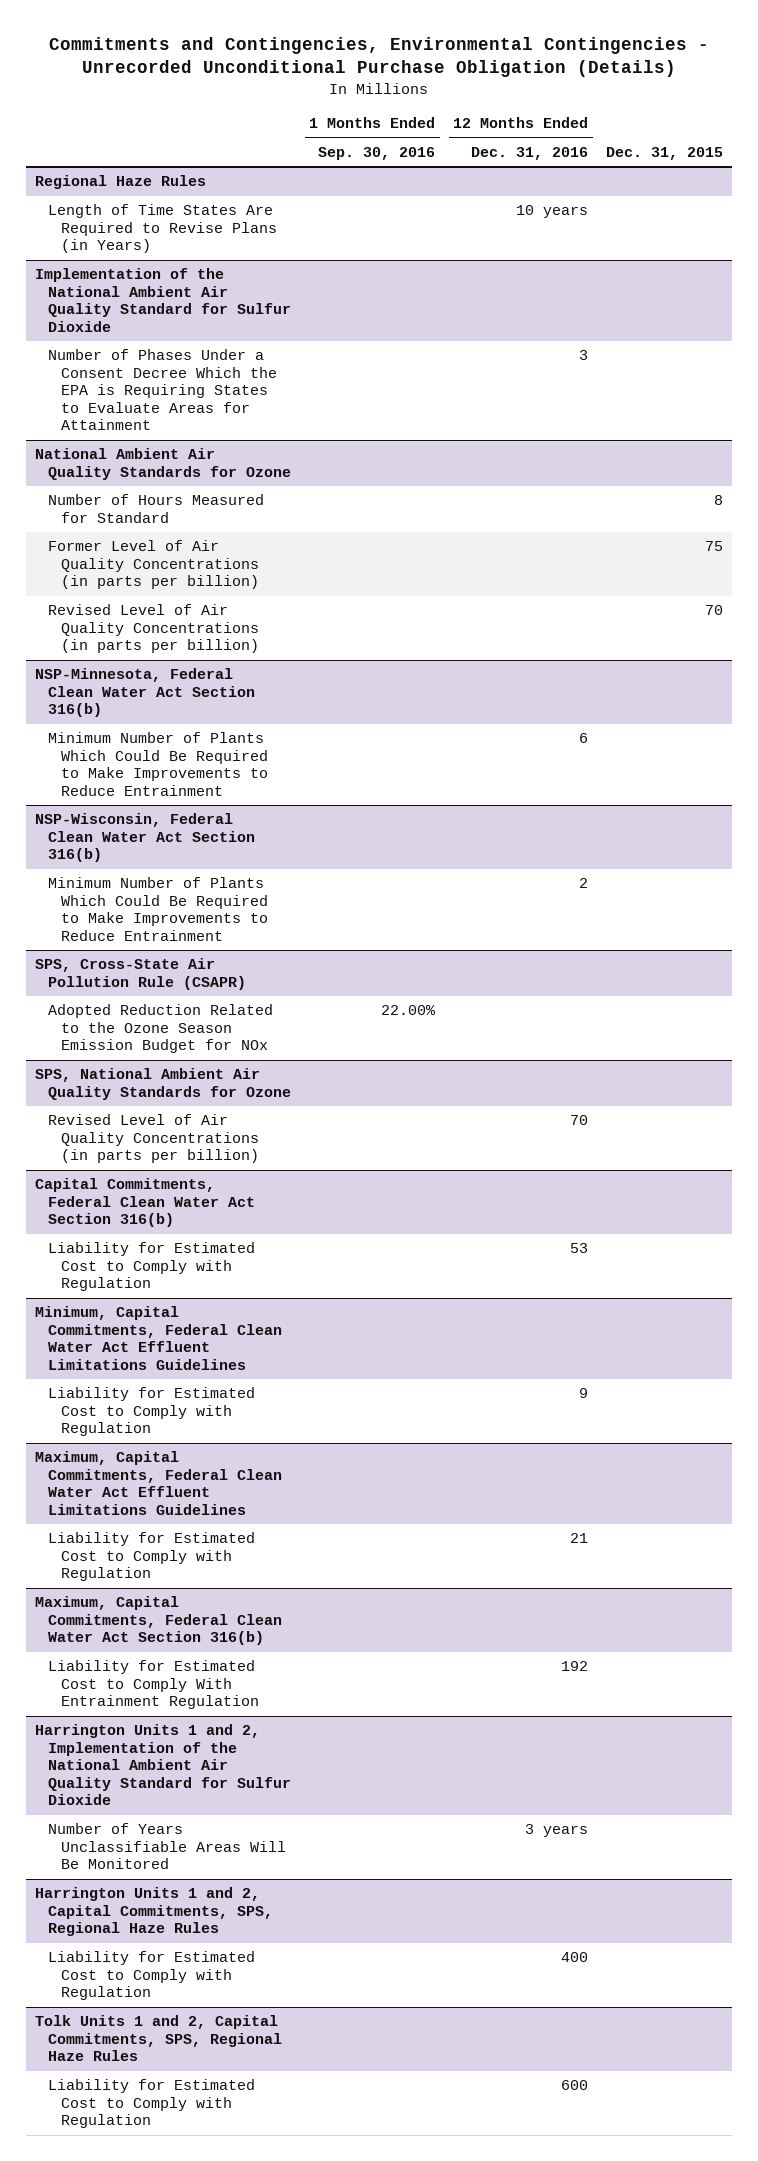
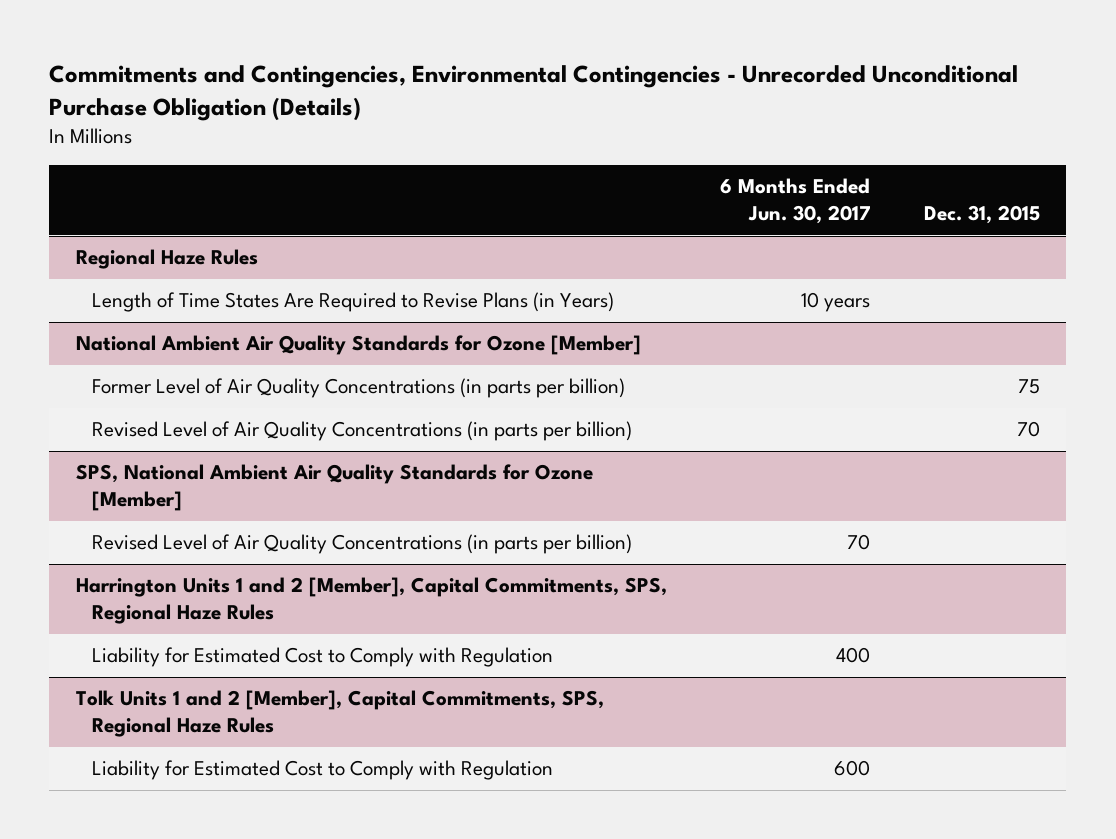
- | 1 Months Ended Sep. 30, 2016 | 12 Months Ended Dec. 31, 2016 | Dec. 31, 2015
+ | 6 Months Ended Jun. 30, 2017 | Dec. 31, 2015
- Implementation of the National Ambient Air Quality Standard for Sulfur Dioxide
- Number of Phases Under a Consent Decree Which the EPA is Requiring States to Evaluate Areas for Attainment | | 3 |
- National Ambient Air Quality Standards for Ozone
- Number of Hours Measured for Standard | | | 8
+ National Ambient Air Quality Standards for Ozone [Member]
- NSP-Minnesota, Federal Clean Water Act Section 316(b)
- Minimum Number of Plants Which Could Be Required to Make Improvements to Reduce Entrainment | | 6 |
- NSP-Wisconsin, Federal Clean Water Act Section 316(b)
- Minimum Number of Plants Which Could Be Required to Make Improvements to Reduce Entrainment | | 2 |
- SPS, Cross-State Air Pollution Rule (CSAPR)
- Adopted Reduction Related to the Ozone Season Emission Budget for NOx | 22.00% | |
- SPS, National Ambient Air Quality Standards for Ozone
+ SPS, National Ambient Air Quality Standards for Ozone [Member]
- Capital Commitments, Federal Clean Water Act Section 316(b)
- Liability for Estimated Cost to Comply with Regulation | | 53 |
- Minimum, Capital Commitments, Federal Clean Water Act Effluent Limitations Guidelines
- Liability for Estimated Cost to Comply with Regulation | | 9 |
- Maximum, Capital Commitments, Federal Clean Water Act Effluent Limitations Guidelines
- Liability for Estimated Cost to Comply with Regulation | | 21 |
- Maximum, Capital Commitments, Federal Clean Water Act Section 316(b)
- Liability for Estimated Cost to Comply With Entrainment Regulation | | 192 |
- Harrington Units 1 and 2, Implementation of the National Ambient Air Quality Standard for Sulfur Dioxide
- Number of Years Unclassifiable Areas Will Be Monitored | | 3 years |
- Harrington Units 1 and 2, Capital Commitments, SPS, Regional Haze Rules
+ Harrington Units 1 and 2 [Member], Capital Commitments, SPS, Regional Haze Rules
- Tolk Units 1 and 2, Capital Commitments, SPS, Regional Haze Rules
+ Tolk Units 1 and 2 [Member], Capital Commitments, SPS, Regional Haze Rules

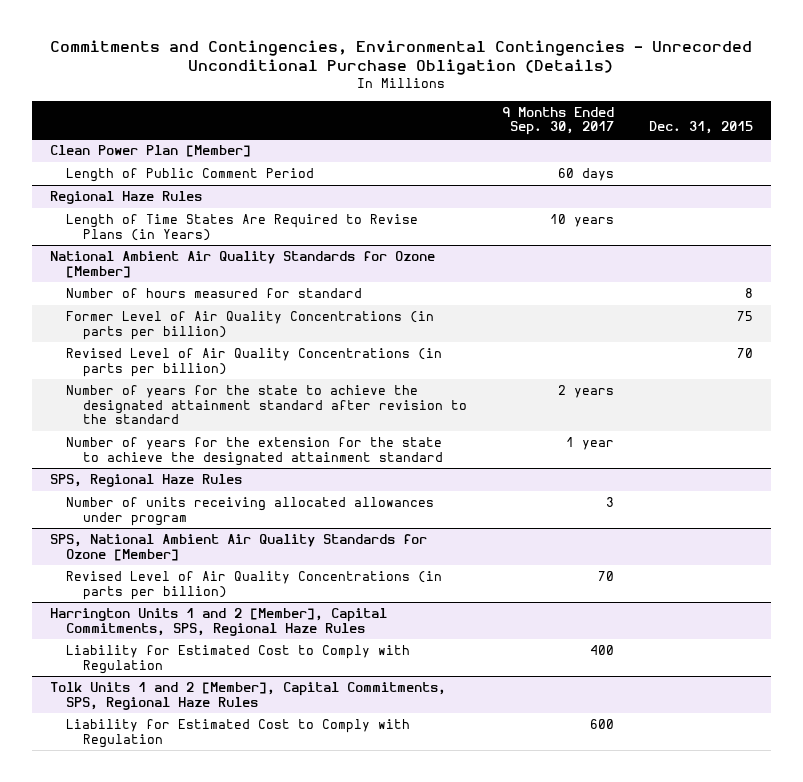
- | 6 Months Ended Jun. 30, 2017 | Dec. 31, 2015
+ | 9 Months Ended Sep. 30, 2017 | Dec. 31, 2015
+ Clean Power Plan [Member]
+ Length of Public Comment Period | 60 days |
@ National Ambient Air Quality Standards for Ozone [Member]
+ Number of hours measured for standard | | 8
+ Number of years for the state to achieve the designated attainment standard after revision to the standard | 2 years |
+ Number of years for the extension for the state to achieve the designated attainment standard | 1 year |
+ SPS, Regional Haze Rules
+ Number of units receiving allocated allowances under program | 3 |

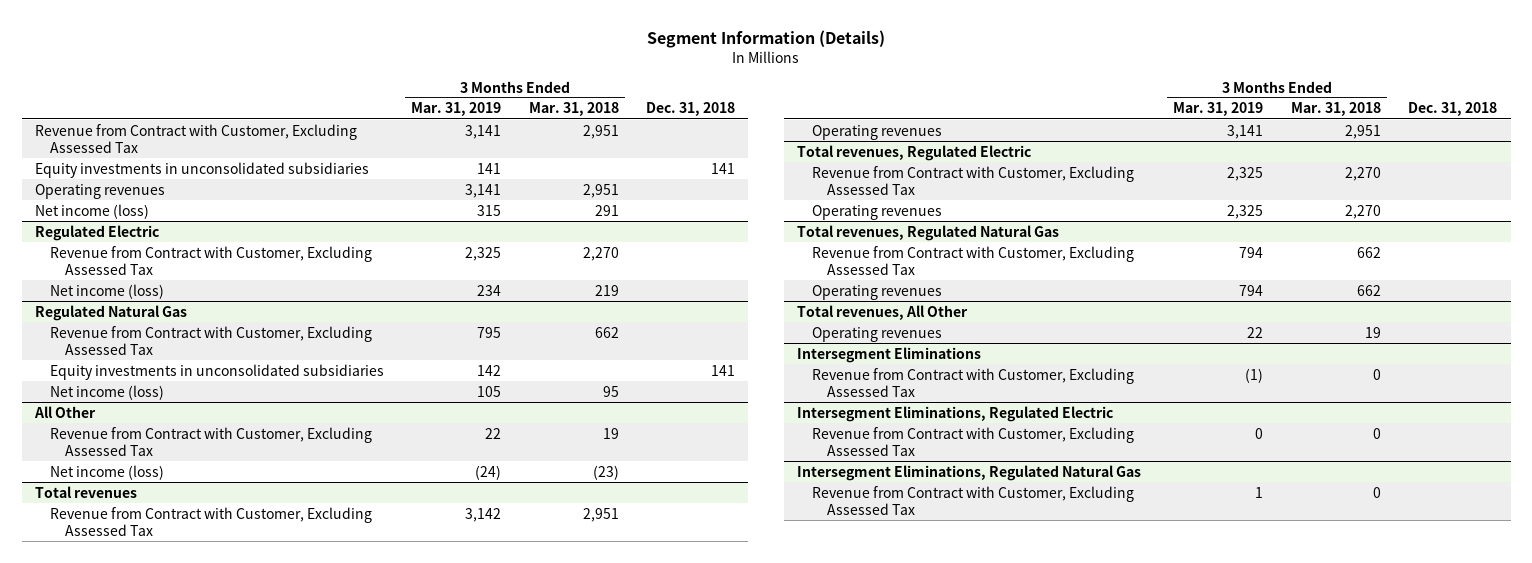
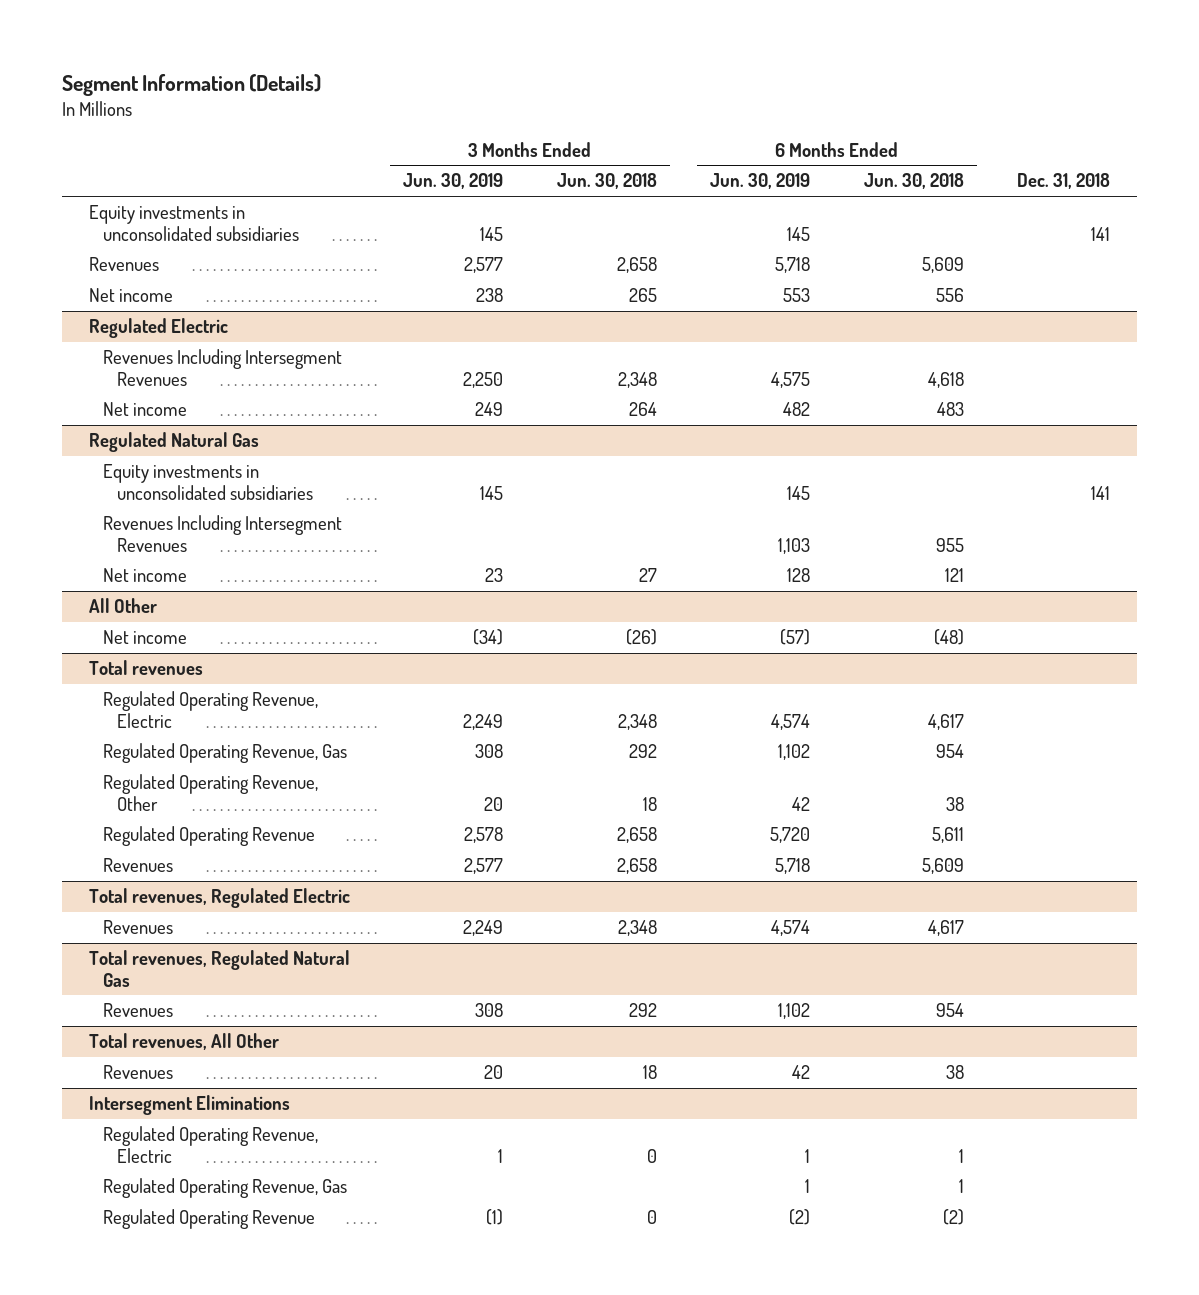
- | 3 Months Ended Mar. 31, 2019 | 3 Months Ended Mar. 31, 2018 | Dec. 31, 2018
+ | 3 Months Ended Jun. 30, 2019 | 3 Months Ended Jun. 30, 2018 | 6 Months Ended Jun. 30, 2019 | 6 Months Ended Jun. 30, 2018 | Dec. 31, 2018
- Revenue from Contract with Customer, Excluding Assessed Tax | 3,141 | 2,951 |
- Operating revenues | 3,141 | 2,951 |
- Net income (loss) | 315 | 291 |
+ Revenues | 2,577 | 2,658 | 5,718 | 5,609 |
+ Net income | 238 | 265 | 553 | 556 |
@ Regulated Electric
- Revenue from Contract with Customer, Excluding Assessed Tax | 2,325 | 2,270 |
- Net income (loss) | 234 | 219 |
+ Revenues Including Intersegment Revenues | 2,250 | 2,348 | 4,575 | 4,618 |
+ Net income | 249 | 264 | 482 | 483 |
@ Regulated Natural Gas
- Revenue from Contract with Customer, Excluding Assessed Tax | 795 | 662 |
- Net income (loss) | 105 | 95 |
+ Revenues Including Intersegment Revenues | | | 1,103 | 955 |
+ Net income | 23 | 27 | 128 | 121 |
@ All Other
- Revenue from Contract with Customer, Excluding Assessed Tax | 22 | 19 |
- Net income (loss) | (24) | (23) |
+ Net income | (34) | (26) | (57) | (48) |
@ Total revenues
- Revenue from Contract with Customer, Excluding Assessed Tax | 3,142 | 2,951 |
- Operating revenues | 3,141 | 2,951 |
+ Regulated Operating Revenue, Electric | 2,249 | 2,348 | 4,574 | 4,617 |
+ Regulated Operating Revenue, Gas | 308 | 292 | 1,102 | 954 |
+ Regulated Operating Revenue, Other | 20 | 18 | 42 | 38 |
+ Regulated Operating Revenue | 2,578 | 2,658 | 5,720 | 5,611 |
+ Revenues | 2,577 | 2,658 | 5,718 | 5,609 |
@ Total revenues, Regulated Electric
- Revenue from Contract with Customer, Excluding Assessed Tax | 2,325 | 2,270 |
- Operating revenues | 2,325 | 2,270 |
+ Revenues | 2,249 | 2,348 | 4,574 | 4,617 |
@ Total revenues, Regulated Natural Gas
- Revenue from Contract with Customer, Excluding Assessed Tax | 794 | 662 |
- Operating revenues | 794 | 662 |
+ Revenues | 308 | 292 | 1,102 | 954 |
@ Total revenues, All Other
- Operating revenues | 22 | 19 |
+ Revenues | 20 | 18 | 42 | 38 |
@ Intersegment Eliminations
- Revenue from Contract with Customer, Excluding Assessed Tax | (1) | 0 |
- Intersegment Eliminations, Regulated Electric
- Revenue from Contract with Customer, Excluding Assessed Tax | 0 | 0 |
- Intersegment Eliminations, Regulated Natural Gas
- Revenue from Contract with Customer, Excluding Assessed Tax | 1 | 0 |
@ Intersegment Eliminations
+ Regulated Operating Revenue, Electric | 1 | 0 | 1 | 1 |
+ Regulated Operating Revenue, Gas | | | 1 | 1 |
+ Regulated Operating Revenue | (1) | 0 | (2) | (2) |

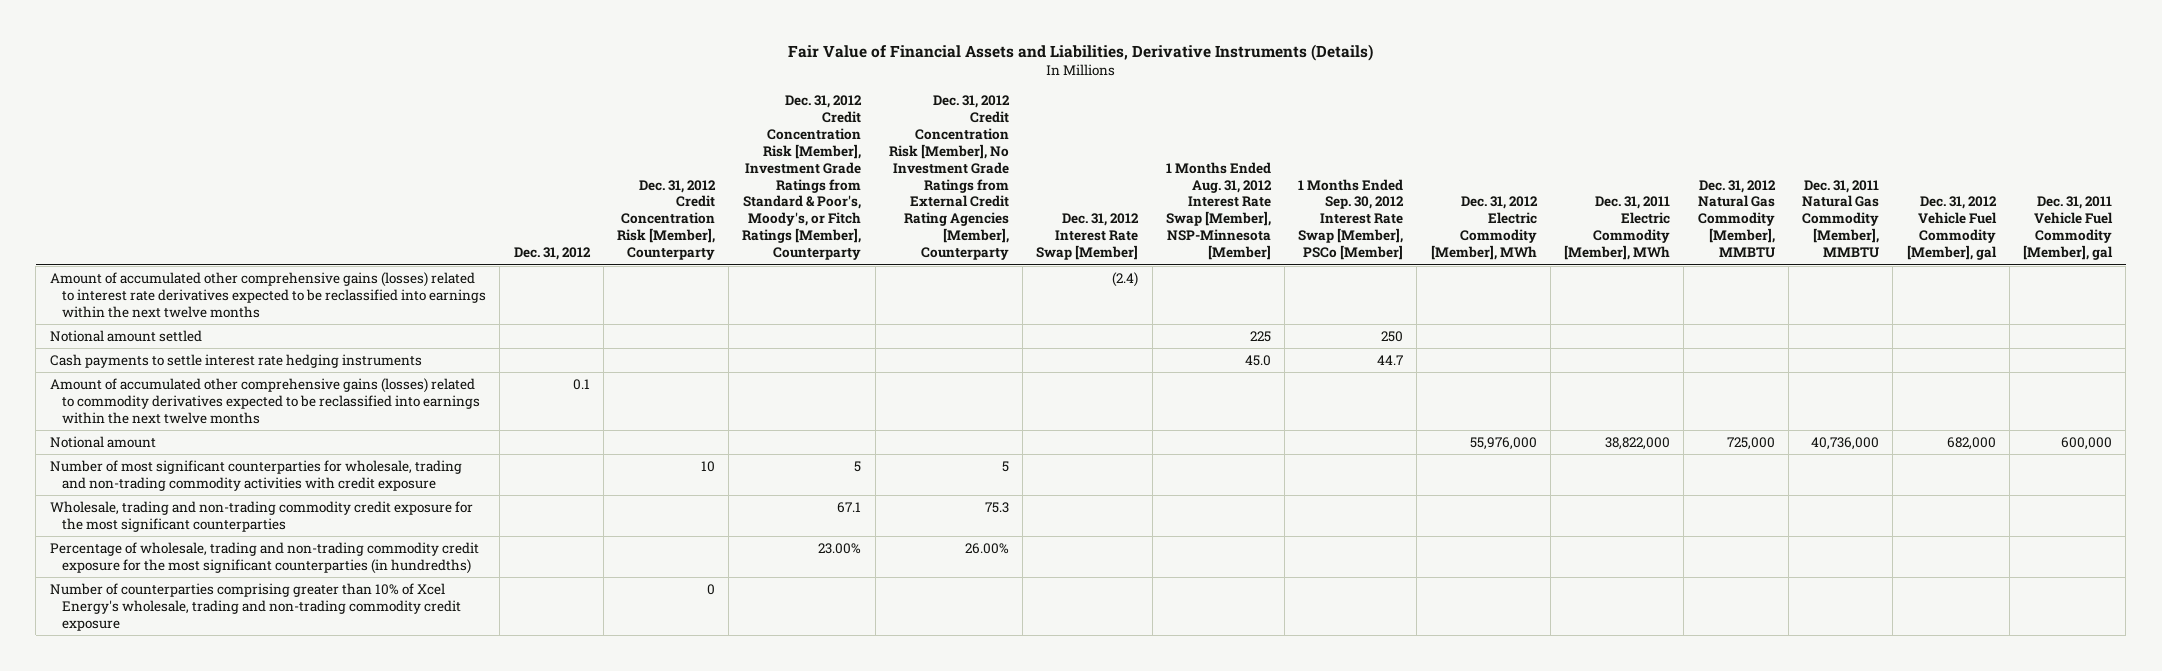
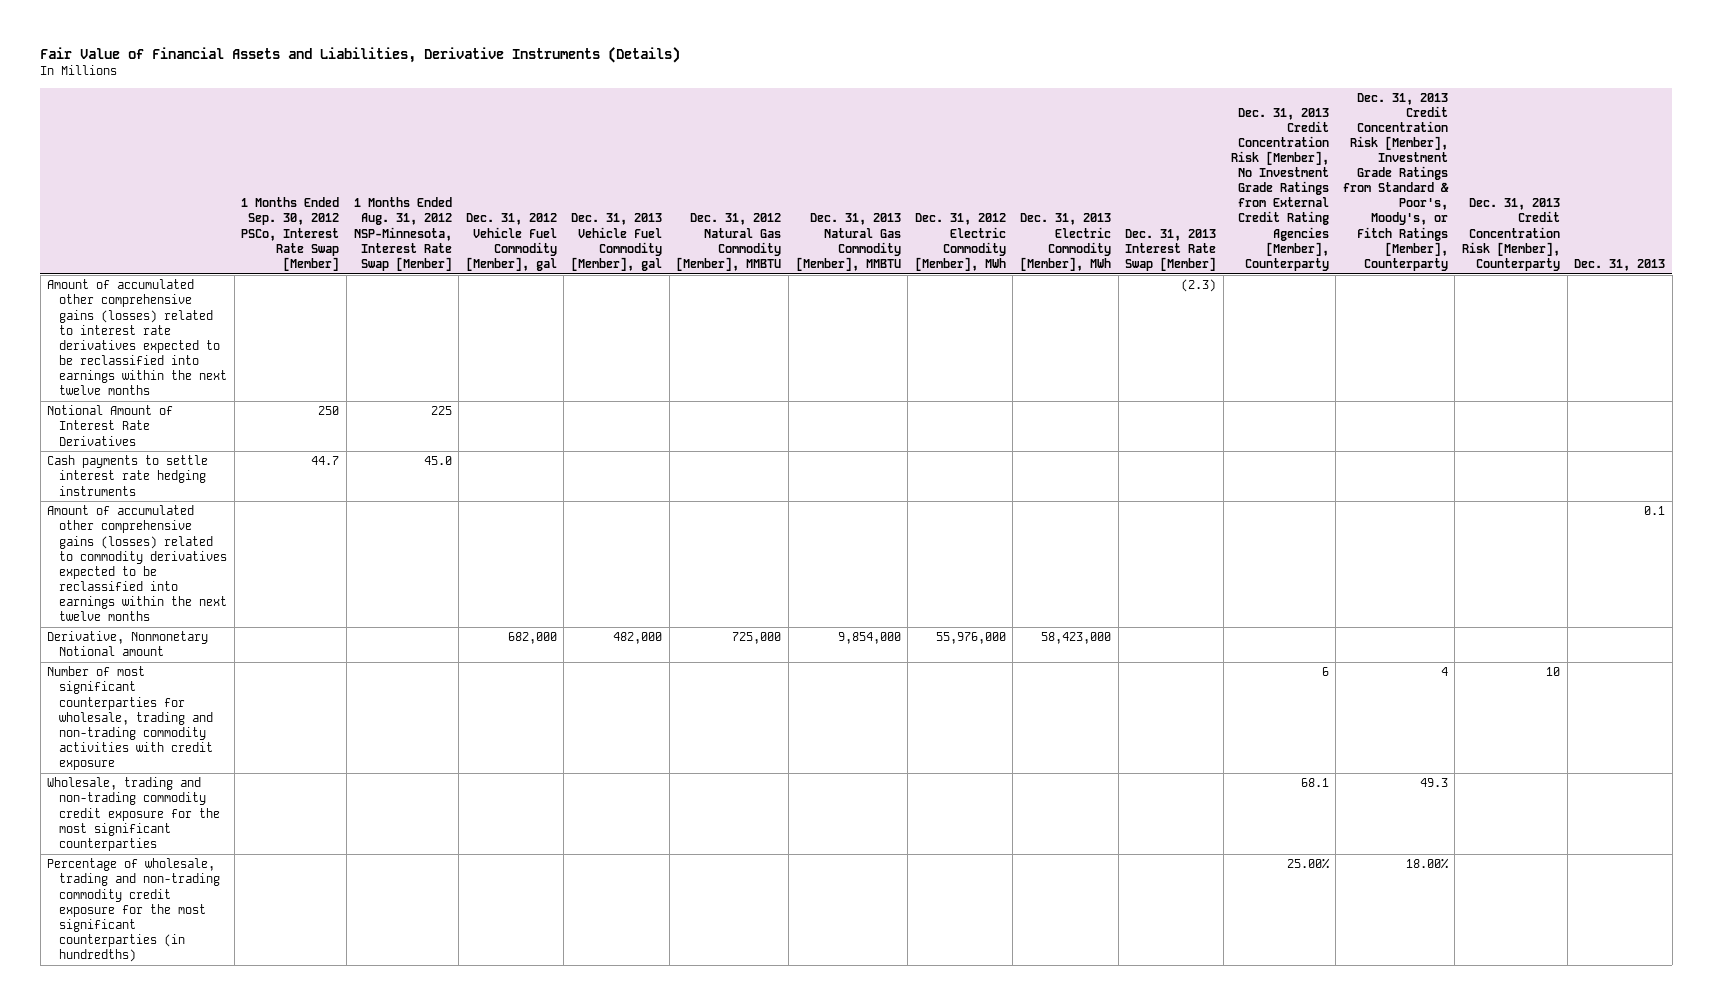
- | Dec. 31, 2012 | Dec. 31, 2012 Credit Concentration Risk [Member], Counterparty | Dec. 31, 2012 Credit Concentration Risk [Member], Investment Grade Ratings from Standard & Poor's, Moody's, or Fitch Ratings [Member], Counterparty | Dec. 31, 2012 Credit Concentration Risk [Member], No Investment Grade Ratings from External Credit Rating Agencies [Member], Counterparty | Dec. 31, 2012 Interest Rate Swap [Member] | 1 Months Ended Aug. 31, 2012 Interest Rate Swap [Member], NSP-Minnesota [Member] | 1 Months Ended Sep. 30, 2012 Interest Rate Swap [Member], PSCo [Member] | Dec. 31, 2012 Electric Commodity [Member], MWh | Dec. 31, 2011 Electric Commodity [Member], MWh | Dec. 31, 2012 Natural Gas Commodity [Member], MMBTU | Dec. 31, 2011 Natural Gas Commodity [Member], MMBTU | Dec. 31, 2012 Vehicle Fuel Commodity [Member], gal | Dec. 31, 2011 Vehicle Fuel Commodity [Member], gal
+ | 1 Months Ended Sep. 30, 2012 PSCo, Interest Rate Swap [Member] | 1 Months Ended Aug. 31, 2012 NSP-Minnesota, Interest Rate Swap [Member] | Dec. 31, 2012 Vehicle Fuel Commodity [Member], gal | Dec. 31, 2013 Vehicle Fuel Commodity [Member], gal | Dec. 31, 2012 Natural Gas Commodity [Member], MMBTU | Dec. 31, 2013 Natural Gas Commodity [Member], MMBTU | Dec. 31, 2012 Electric Commodity [Member], MWh | Dec. 31, 2013 Electric Commodity [Member], MWh | Dec. 31, 2013 Interest Rate Swap [Member] | Dec. 31, 2013 Credit Concentration Risk [Member], No Investment Grade Ratings from External Credit Rating Agencies [Member], Counterparty | Dec. 31, 2013 Credit Concentration Risk [Member], Investment Grade Ratings from Standard & Poor's, Moody's, or Fitch Ratings [Member], Counterparty | Dec. 31, 2013 Credit Concentration Risk [Member], Counterparty | Dec. 31, 2013
- Notional amount settled | | | | | | 225 | 250 | | | | | |
+ Notional Amount of Interest Rate Derivatives | 250 | 225 | | | | | | | | | | |
- Notional amount | | | | | | | | 55,976,000 | 38,822,000 | 725,000 | 40,736,000 | 682,000 | 600,000
+ Derivative, Nonmonetary Notional amount | | | 682,000 | 482,000 | 725,000 | 9,854,000 | 55,976,000 | 58,423,000 | | | | |
- Number of counterparties comprising greater than 10% of Xcel Energy's wholesale, trading and non-trading commodity credit exposure | | 0 | | | | | | | | | | |

